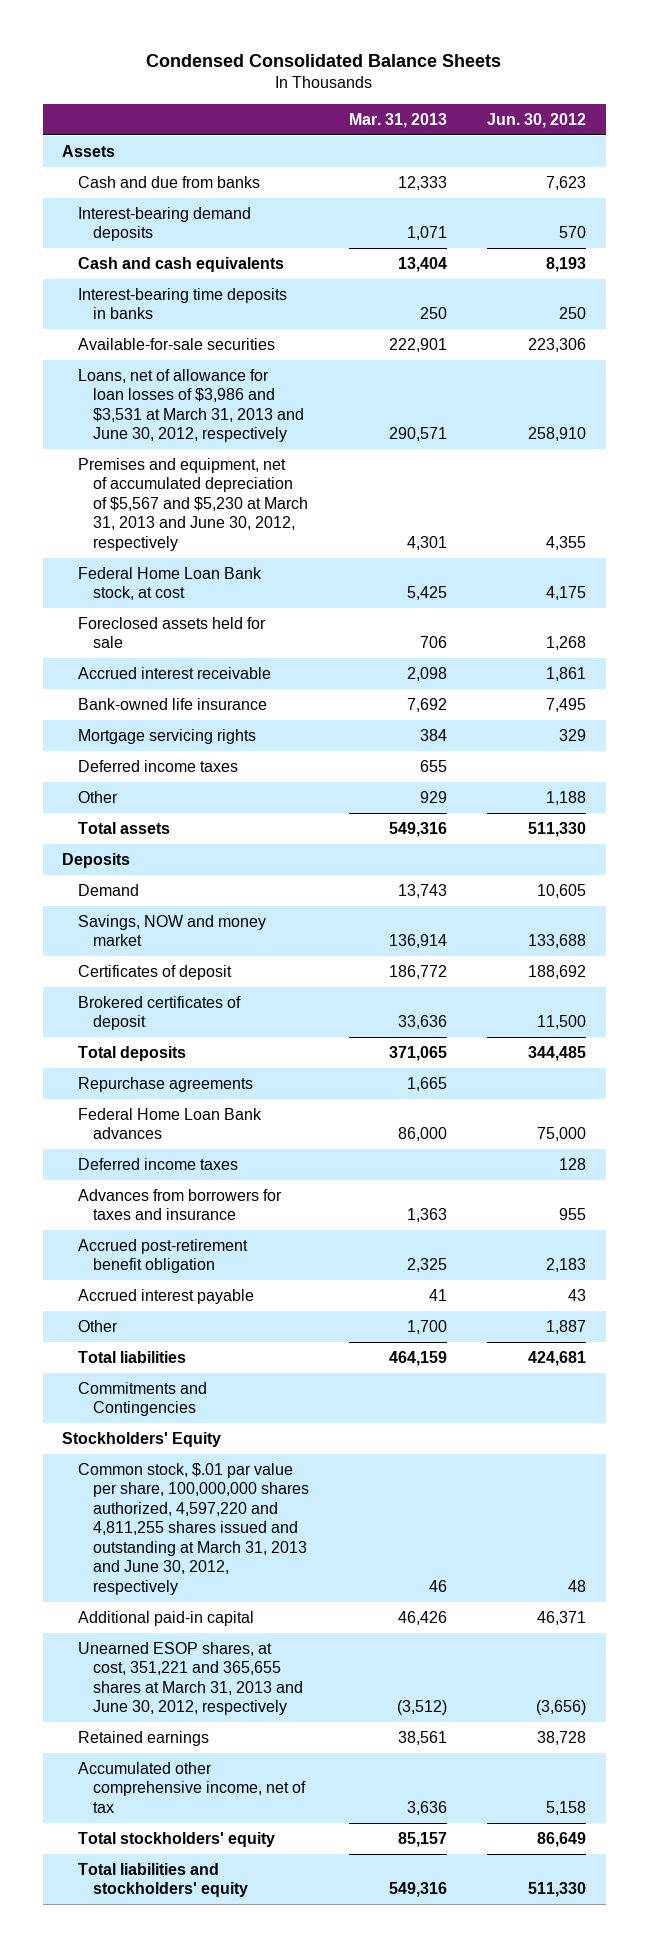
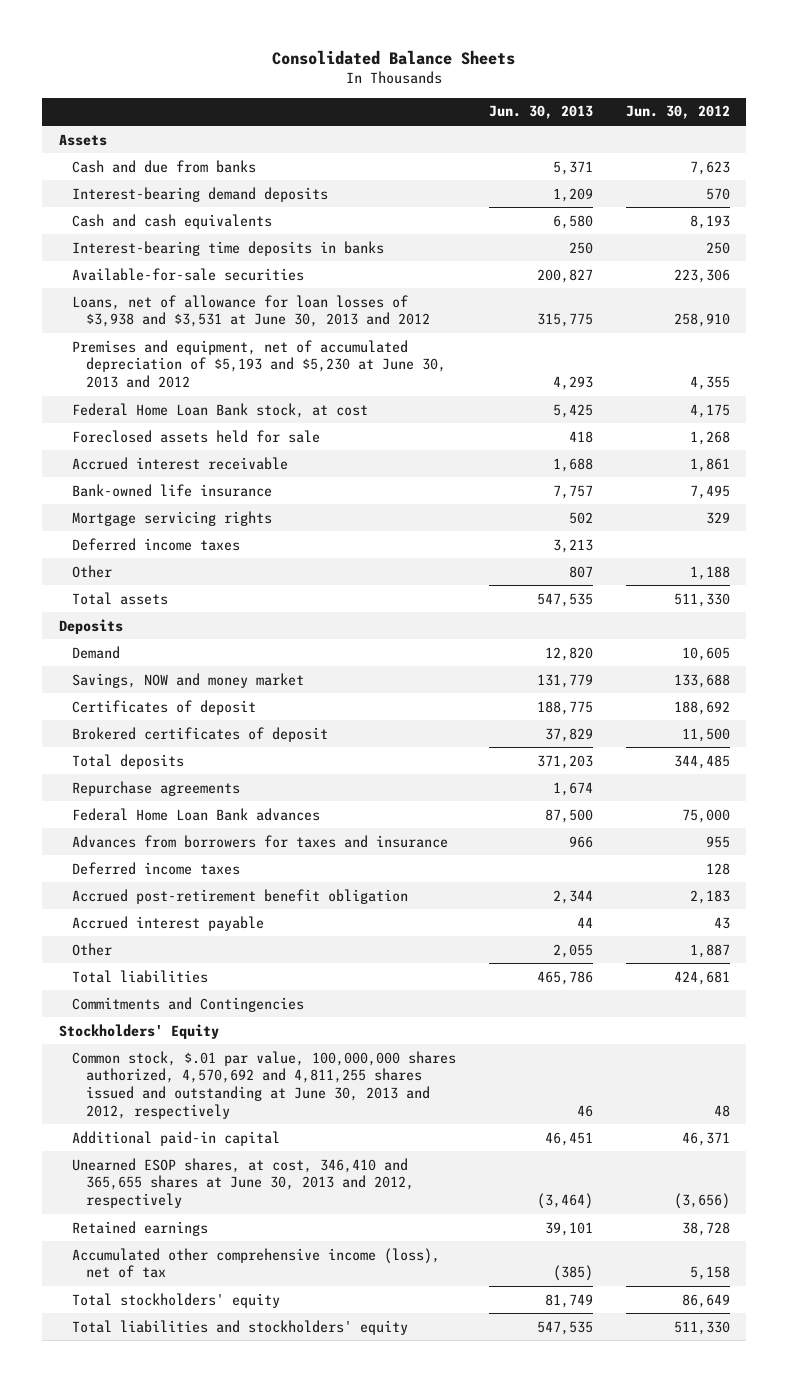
- Condensed Consolidated Balance Sheets
+ Consolidated Balance Sheets
- | Mar. 31, 2013 | Jun. 30, 2012
+ | Jun. 30, 2013 | Jun. 30, 2012
- Loans, net of allowance for loan losses of $3,986 and $3,531 at March 31, 2013 and June 30, 2012, respectively | 290,571 | 258,910
- Premises and equipment, net of accumulated depreciation of $5,567 and $5,230 at March 31, 2013 and June 30, 2012, respectively | 4,301 | 4,355
+ Loans, net of allowance for loan losses of $3,938 and $3,531 at June 30, 2013 and 2012 | 315,775 | 258,910
+ Premises and equipment, net of accumulated depreciation of $5,193 and $5,230 at June 30, 2013 and 2012 | 4,293 | 4,355
moved down: Deferred income taxes | | 128
- Common stock, $.01 par value per share, 100,000,000 shares authorized, 4,597,220 and 4,811,255 shares issued and outstanding at March 31, 2013 and June 30, 2012, respectively | 46 | 48
+ Common stock, $.01 par value, 100,000,000 shares authorized, 4,570,692 and 4,811,255 shares issued and outstanding at June 30, 2013 and 2012, respectively | 46 | 48
- Unearned ESOP shares, at cost, 351,221 and 365,655 shares at March 31, 2013 and June 30, 2012, respectively | (3,512) | (3,656)
+ Unearned ESOP shares, at cost, 346,410 and 365,655 shares at June 30, 2013 and 2012, respectively | (3,464) | (3,656)
- Accumulated other comprehensive income, net of tax | 3,636 | 5,158
+ Accumulated other comprehensive income (loss), net of tax | (385) | 5,158

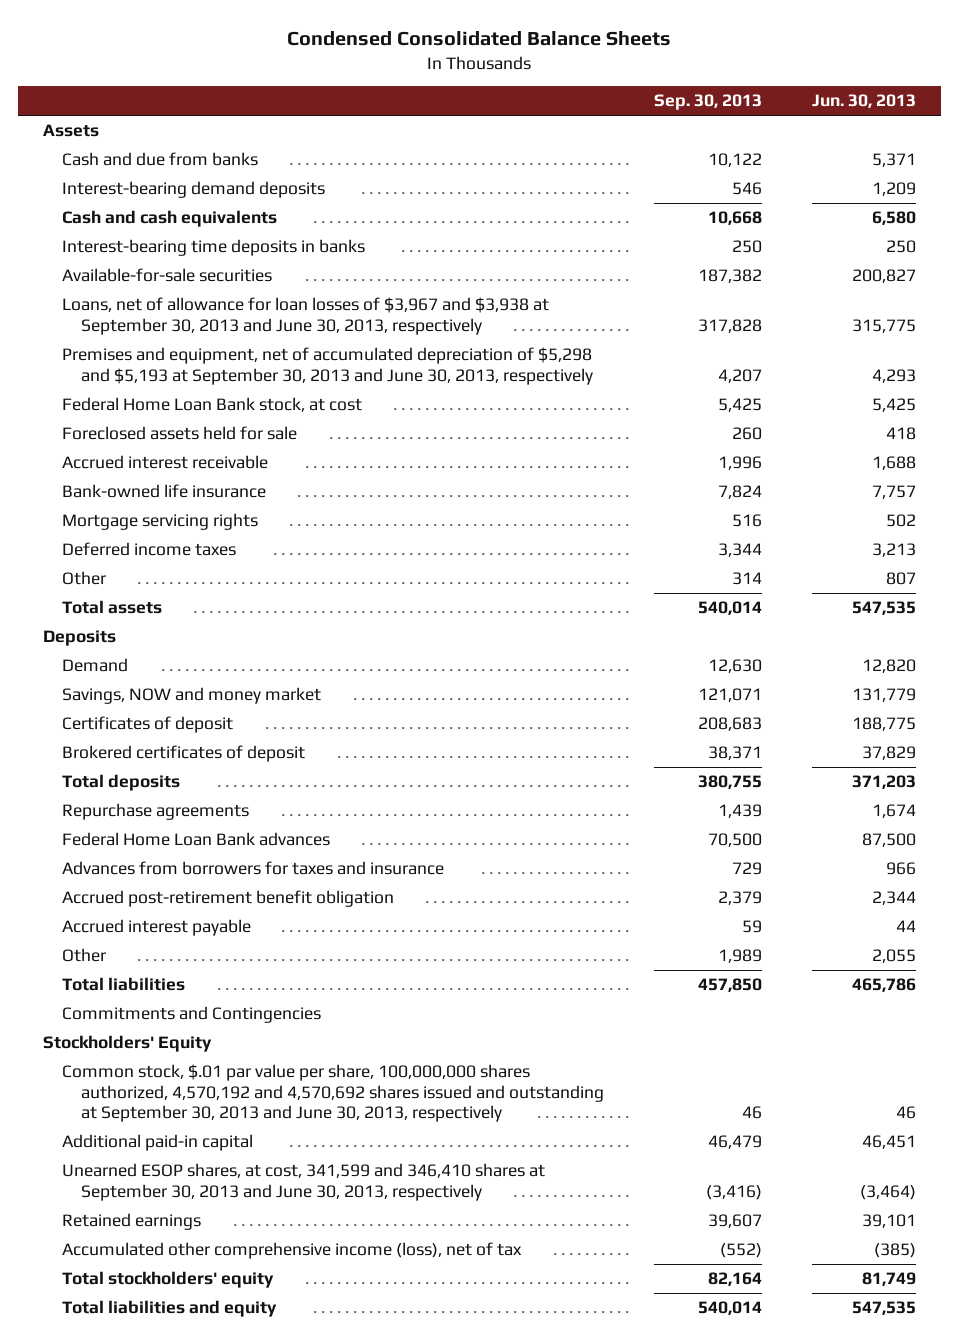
- Consolidated Balance Sheets
+ Condensed Consolidated Balance Sheets
- | Jun. 30, 2013 | Jun. 30, 2012
+ | Sep. 30, 2013 | Jun. 30, 2013
- Loans, net of allowance for loan losses of $3,938 and $3,531 at June 30, 2013 and 2012 | 315,775 | 258,910
- Premises and equipment, net of accumulated depreciation of $5,193 and $5,230 at June 30, 2013 and 2012 | 4,293 | 4,355
+ Loans, net of allowance for loan losses of $3,967 and $3,938 at September 30, 2013 and June 30, 2013, respectively | 317,828 | 315,775
+ Premises and equipment, net of accumulated depreciation of $5,298 and $5,193 at September 30, 2013 and June 30, 2013, respectively | 4,207 | 4,293
- Deferred income taxes | | 128
- Common stock, $.01 par value, 100,000,000 shares authorized, 4,570,692 and 4,811,255 shares issued and outstanding at June 30, 2013 and 2012, respectively | 46 | 48
+ Common stock, $.01 par value per share, 100,000,000 shares authorized, 4,570,192 and 4,570,692 shares issued and outstanding at September 30, 2013 and June 30, 2013, respectively | 46 | 46
- Unearned ESOP shares, at cost, 346,410 and 365,655 shares at June 30, 2013 and 2012, respectively | (3,464) | (3,656)
+ Unearned ESOP shares, at cost, 341,599 and 346,410 shares at September 30, 2013 and June 30, 2013, respectively | (3,416) | (3,464)
- Total liabilities and stockholders' equity | 547,535 | 511,330
+ Total liabilities and equity | 540,014 | 547,535

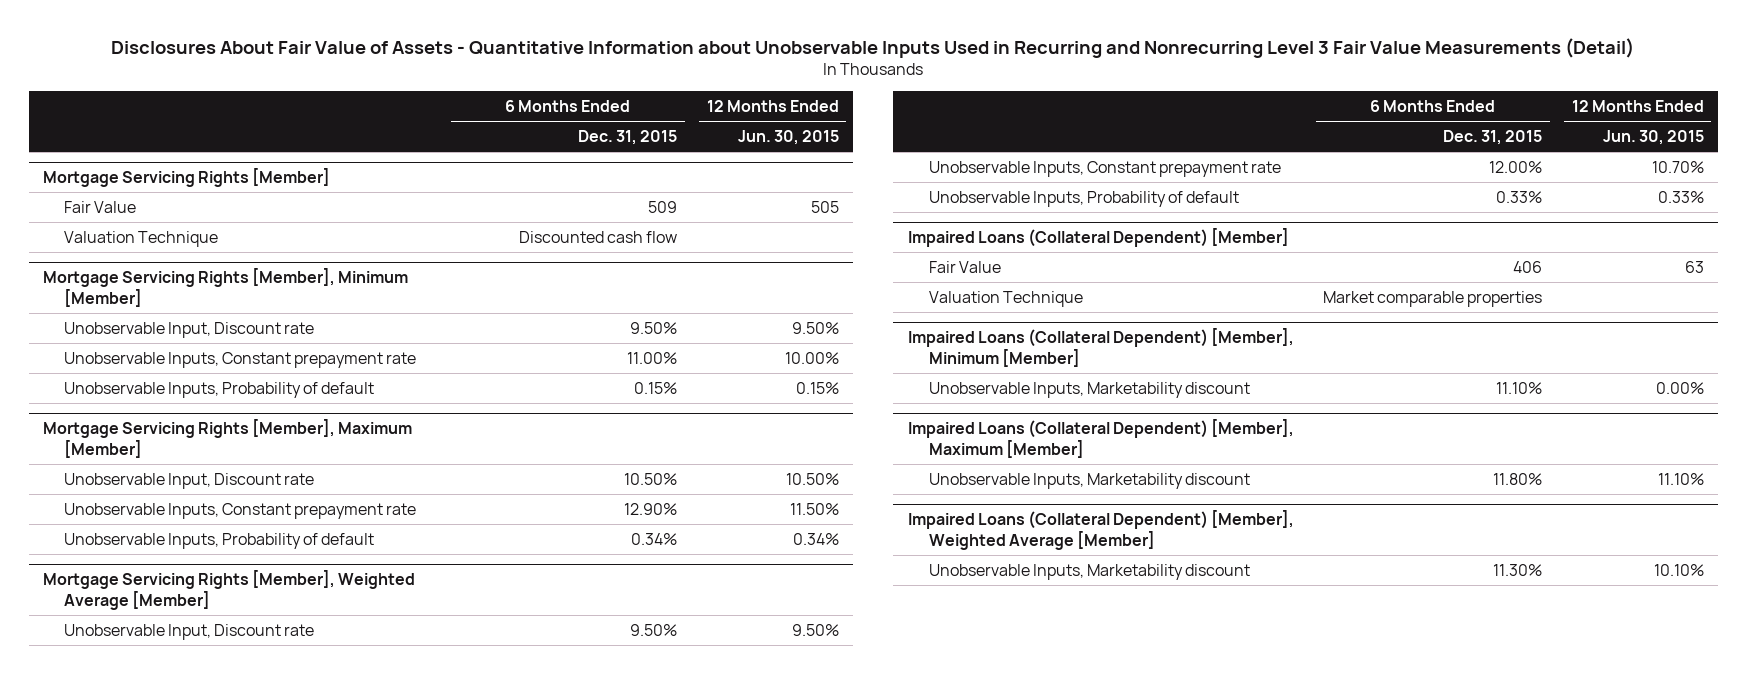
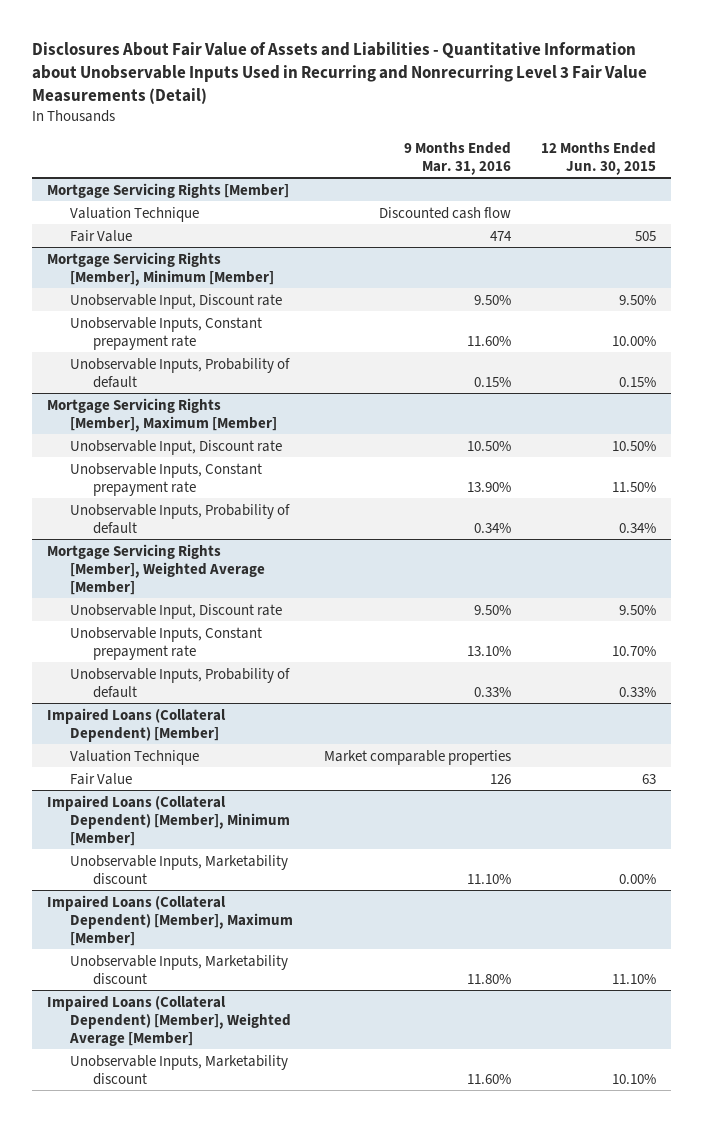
- Disclosures About Fair Value of Assets - Quantitative Information about Unobservable Inputs Used in Recurring and Nonrecurring Level 3 Fair Value Measurements (Detail)
+ Disclosures About Fair Value of Assets and Liabilities - Quantitative Information about Unobservable Inputs Used in Recurring and Nonrecurring Level 3 Fair Value Measurements (Detail)
- | 6 Months Ended Dec. 31, 2015 | 12 Months Ended Jun. 30, 2015
+ | 9 Months Ended Mar. 31, 2016 | 12 Months Ended Jun. 30, 2015
@ Mortgage Servicing Rights [Member]
moved down: Fair Value | 474 | 505
@ Impaired Loans (Collateral Dependent) [Member]
moved down: Fair Value | 126 | 63

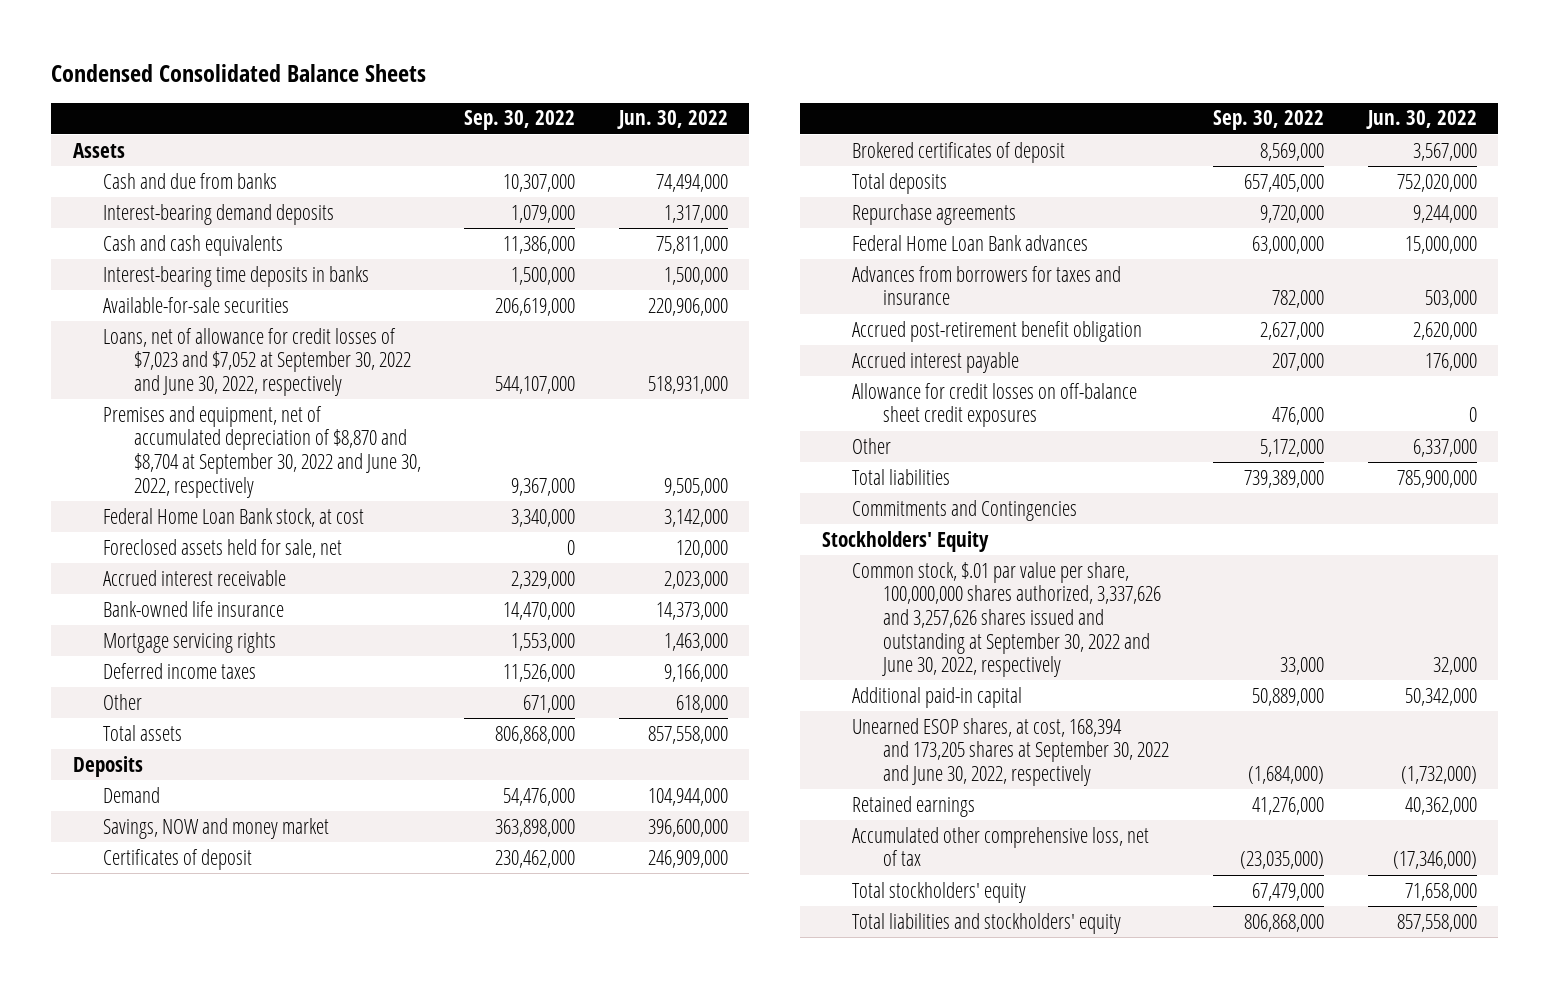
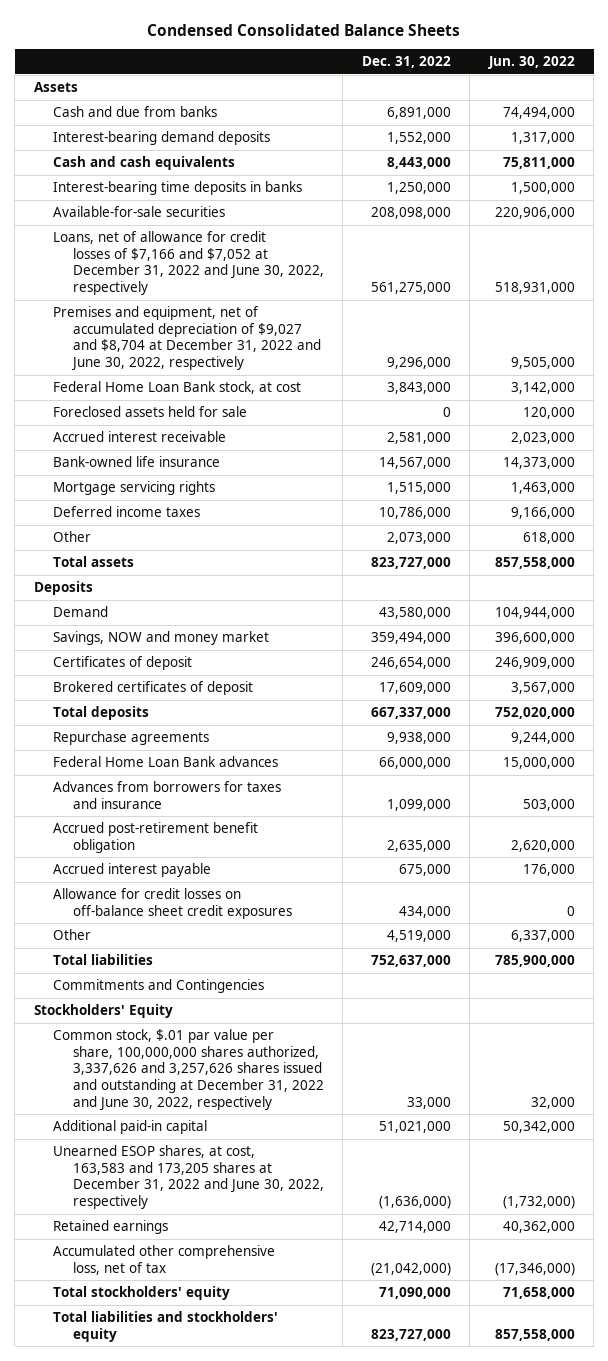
- | Sep. 30, 2022 | Jun. 30, 2022
+ | Dec. 31, 2022 | Jun. 30, 2022
- Loans, net of allowance for credit losses of $7,023 and $7,052 at September 30, 2022 and June 30, 2022, respectively | 544,107,000 | 518,931,000
- Premises and equipment, net of accumulated depreciation of $8,870 and $8,704 at September 30, 2022 and June 30, 2022, respectively | 9,367,000 | 9,505,000
+ Loans, net of allowance for credit losses of $7,166 and $7,052 at December 31, 2022 and June 30, 2022, respectively | 561,275,000 | 518,931,000
+ Premises and equipment, net of accumulated depreciation of $9,027 and $8,704 at December 31, 2022 and June 30, 2022, respectively | 9,296,000 | 9,505,000
- Foreclosed assets held for sale, net | 0 | 120,000
+ Foreclosed assets held for sale | 0 | 120,000
- Common stock, $.01 par value per share, 100,000,000 shares authorized, 3,337,626 and 3,257,626 shares issued and outstanding at September 30, 2022 and June 30, 2022, respectively | 33,000 | 32,000
+ Common stock, $.01 par value per share, 100,000,000 shares authorized, 3,337,626 and 3,257,626 shares issued and outstanding at December 31, 2022 and June 30, 2022, respectively | 33,000 | 32,000
- Unearned ESOP shares, at cost, 168,394 and 173,205 shares at September 30, 2022 and June 30, 2022, respectively | (1,684,000) | (1,732,000)
+ Unearned ESOP shares, at cost, 163,583 and 173,205 shares at December 31, 2022 and June 30, 2022, respectively | (1,636,000) | (1,732,000)

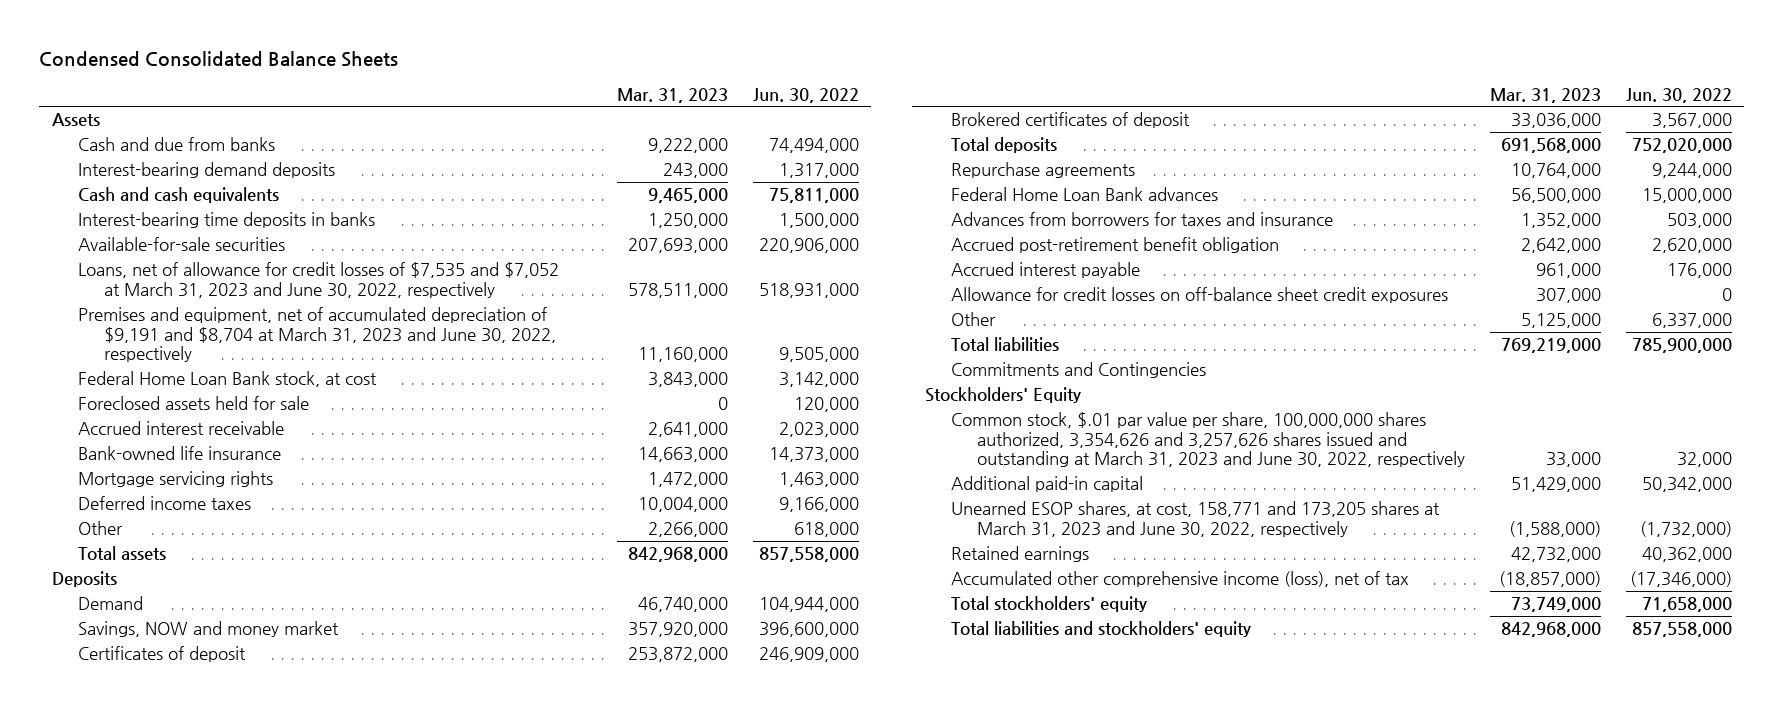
- | Dec. 31, 2022 | Jun. 30, 2022
+ | Mar. 31, 2023 | Jun. 30, 2022
- Loans, net of allowance for credit losses of $7,166 and $7,052 at December 31, 2022 and June 30, 2022, respectively | 561,275,000 | 518,931,000
- Premises and equipment, net of accumulated depreciation of $9,027 and $8,704 at December 31, 2022 and June 30, 2022, respectively | 9,296,000 | 9,505,000
+ Loans, net of allowance for credit losses of $7,535 and $7,052 at March 31, 2023 and June 30, 2022, respectively | 578,511,000 | 518,931,000
+ Premises and equipment, net of accumulated depreciation of $9,191 and $8,704 at March 31, 2023 and June 30, 2022, respectively | 11,160,000 | 9,505,000
- Common stock, $.01 par value per share, 100,000,000 shares authorized, 3,337,626 and 3,257,626 shares issued and outstanding at December 31, 2022 and June 30, 2022, respectively | 33,000 | 32,000
+ Common stock, $.01 par value per share, 100,000,000 shares authorized, 3,354,626 and 3,257,626 shares issued and outstanding at March 31, 2023 and June 30, 2022, respectively | 33,000 | 32,000
- Unearned ESOP shares, at cost, 163,583 and 173,205 shares at December 31, 2022 and June 30, 2022, respectively | (1,636,000) | (1,732,000)
+ Unearned ESOP shares, at cost, 158,771 and 173,205 shares at March 31, 2023 and June 30, 2022, respectively | (1,588,000) | (1,732,000)
- Accumulated other comprehensive loss, net of tax | (21,042,000) | (17,346,000)
+ Accumulated other comprehensive income (loss), net of tax | (18,857,000) | (17,346,000)

